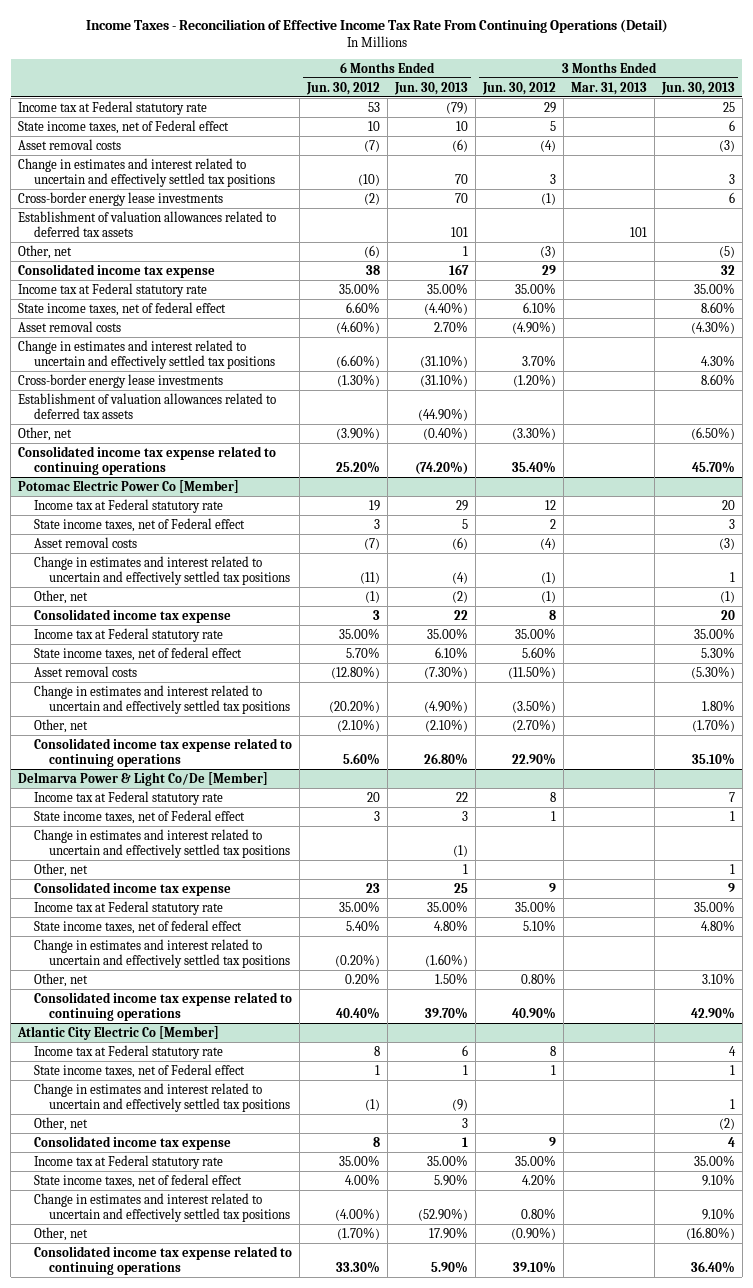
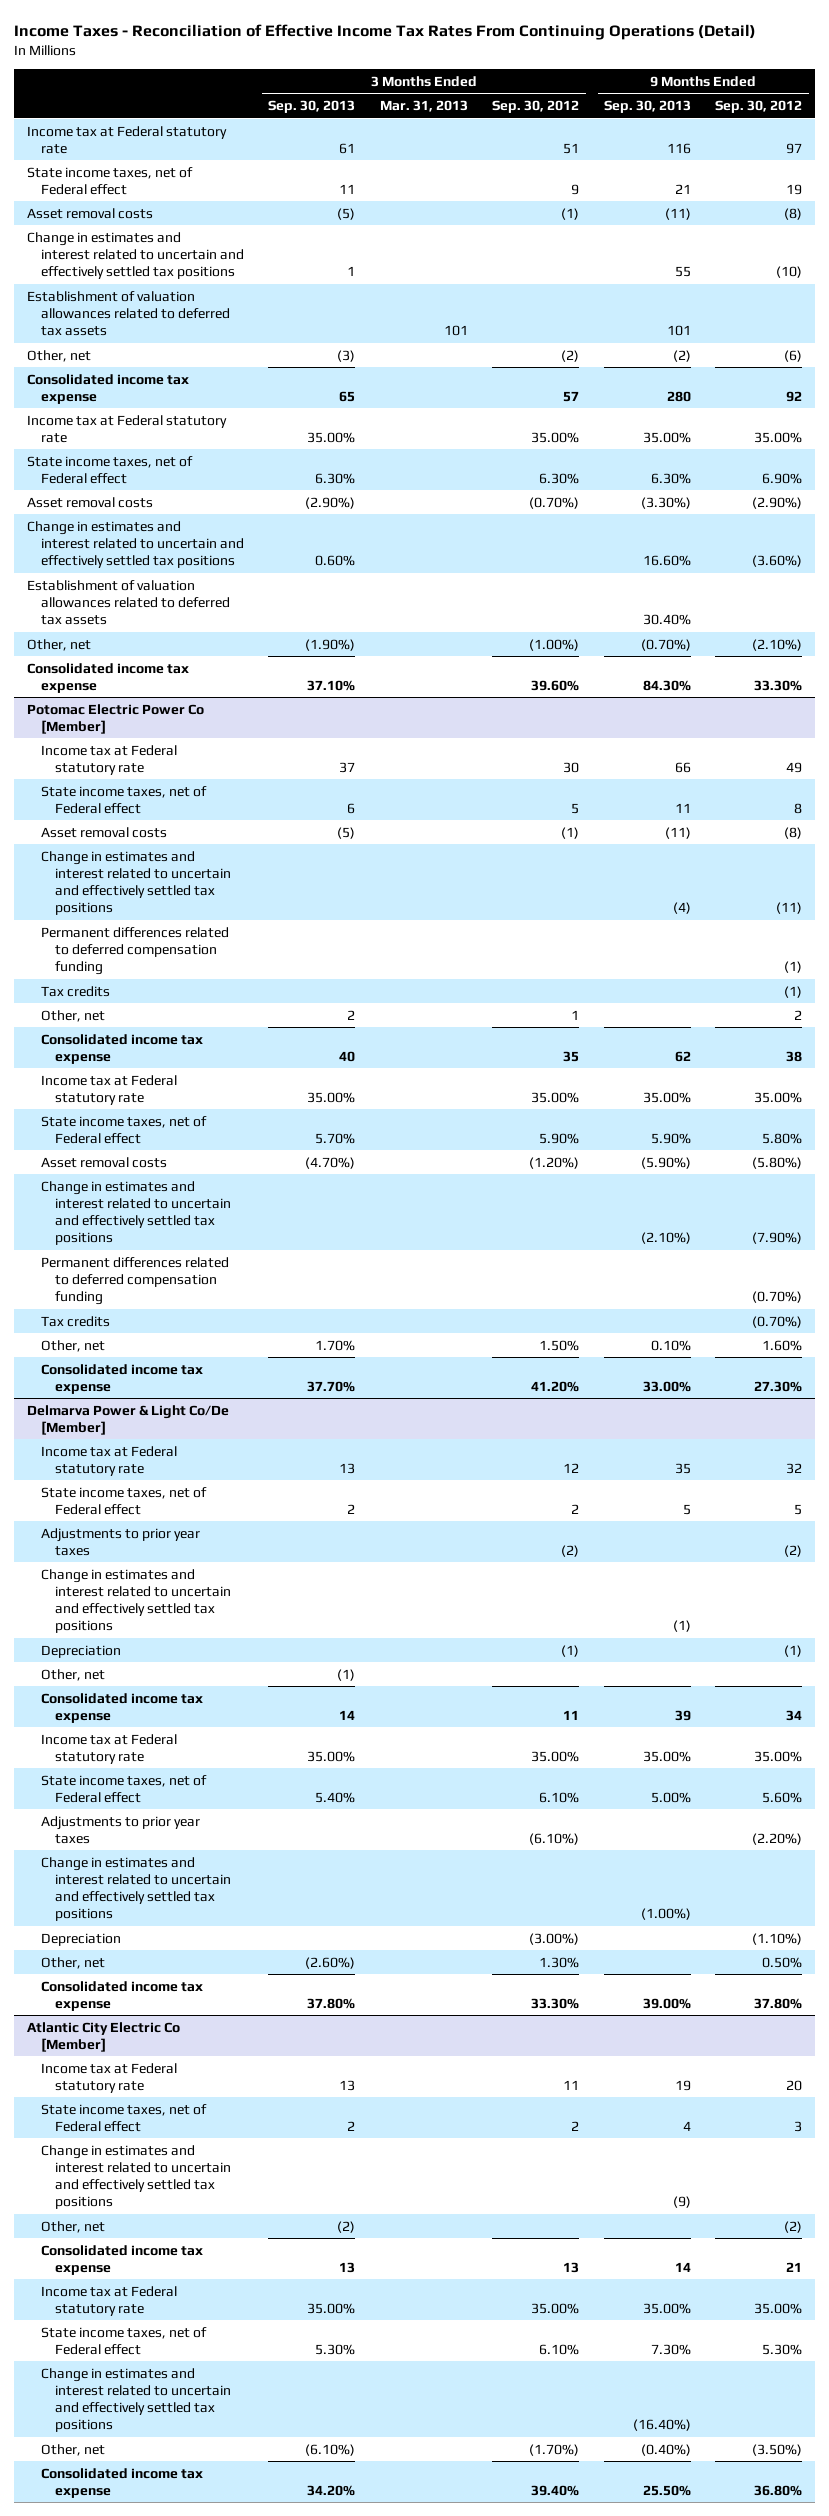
- Income Taxes - Reconciliation of Effective Income Tax Rate From Continuing Operations (Detail)
+ Income Taxes - Reconciliation of Effective Income Tax Rates From Continuing Operations (Detail)
- | 6 Months Ended Jun. 30, 2012 | 6 Months Ended Jun. 30, 2013 | 3 Months Ended Jun. 30, 2012 | 3 Months Ended Mar. 31, 2013 | 3 Months Ended Jun. 30, 2013
+ | 3 Months Ended Sep. 30, 2013 | 3 Months Ended Mar. 31, 2013 | 3 Months Ended Sep. 30, 2012 | 9 Months Ended Sep. 30, 2013 | 9 Months Ended Sep. 30, 2012
- Cross-border energy lease investments | (2) | 70 | (1) | | 6
- State income taxes, net of federal effect | 6.60% | (4.40%) | 6.10% | | 8.60%
+ State income taxes, net of Federal effect | 6.30% | | 6.30% | 6.30% | 6.90%
- Cross-border energy lease investments | (1.30%) | (31.10%) | (1.20%) | | 8.60%
- Consolidated income tax expense related to continuing operations | 25.20% | (74.20%) | 35.40% | | 45.70%
+ Consolidated income tax expense | 37.10% | | 39.60% | 84.30% | 33.30%
@ Potomac Electric Power Co [Member]
+ Permanent differences related to deferred compensation funding | | | | | (1)
+ Tax credits | | | | | (1)
- State income taxes, net of federal effect | 5.70% | 6.10% | 5.60% | | 5.30%
+ State income taxes, net of Federal effect | 5.70% | | 5.90% | 5.90% | 5.80%
+ Permanent differences related to deferred compensation funding | | | | | (0.70%)
+ Tax credits | | | | | (0.70%)
- Consolidated income tax expense related to continuing operations | 5.60% | 26.80% | 22.90% | | 35.10%
+ Consolidated income tax expense | 37.70% | | 41.20% | 33.00% | 27.30%
@ Delmarva Power & Light Co/De [Member]
+ Adjustments to prior year taxes | | | (2) | | (2)
+ Depreciation | | | (1) | | (1)
- State income taxes, net of federal effect | 5.40% | 4.80% | 5.10% | | 4.80%
+ State income taxes, net of Federal effect | 5.40% | | 6.10% | 5.00% | 5.60%
+ Adjustments to prior year taxes | | | (6.10%) | | (2.20%)
+ Depreciation | | | (3.00%) | | (1.10%)
- Consolidated income tax expense related to continuing operations | 40.40% | 39.70% | 40.90% | | 42.90%
+ Consolidated income tax expense | 37.80% | | 33.30% | 39.00% | 37.80%
@ Atlantic City Electric Co [Member]
- State income taxes, net of federal effect | 4.00% | 5.90% | 4.20% | | 9.10%
+ State income taxes, net of Federal effect | 5.30% | | 6.10% | 7.30% | 5.30%
- Consolidated income tax expense related to continuing operations | 33.30% | 5.90% | 39.10% | | 36.40%
+ Consolidated income tax expense | 34.20% | | 39.40% | 25.50% | 36.80%

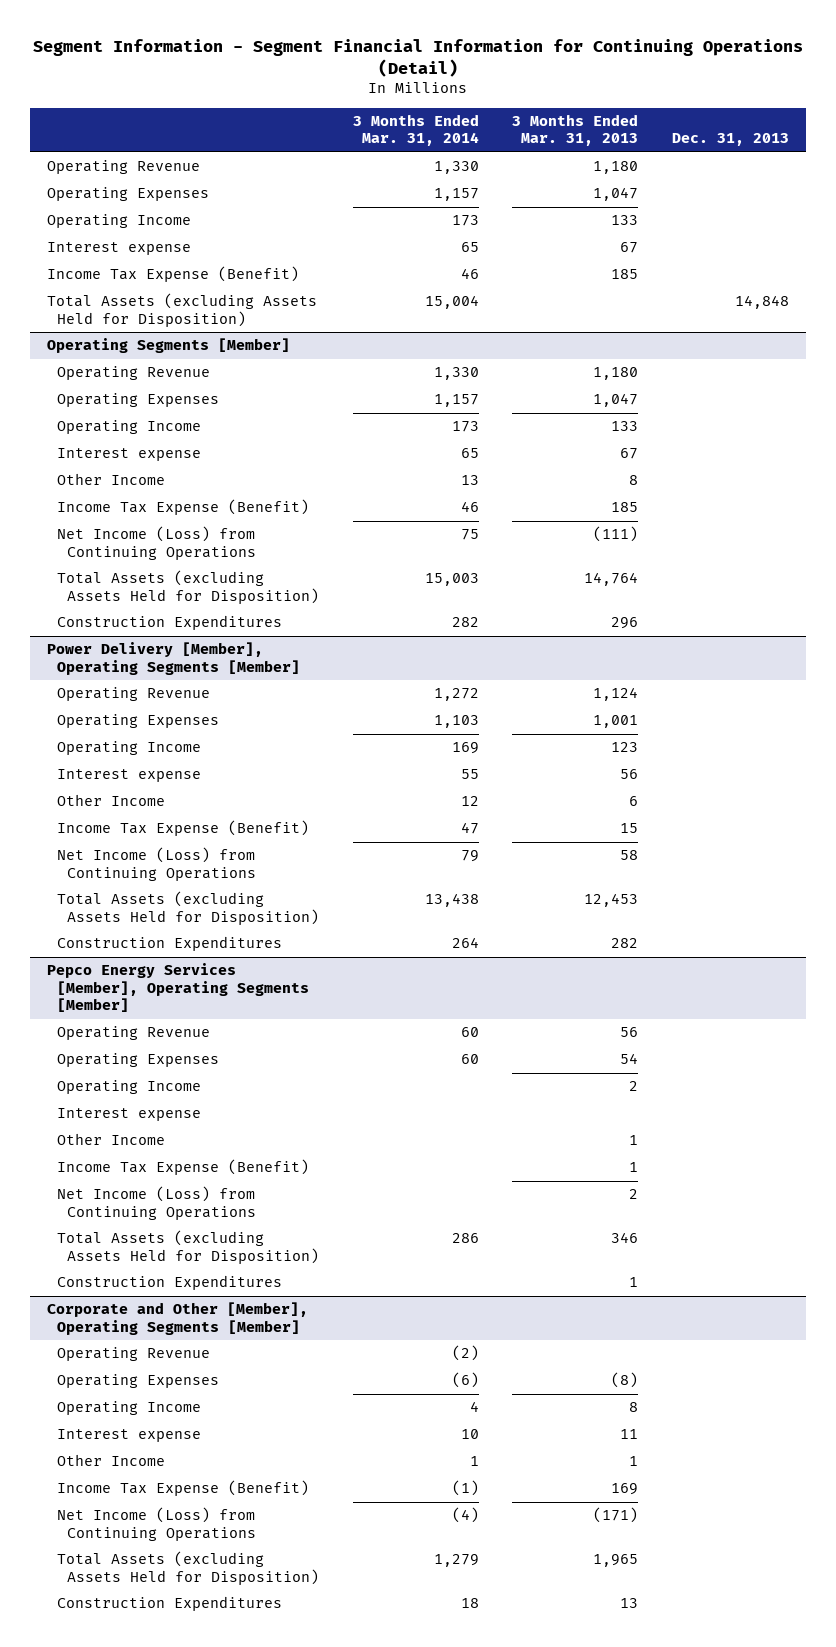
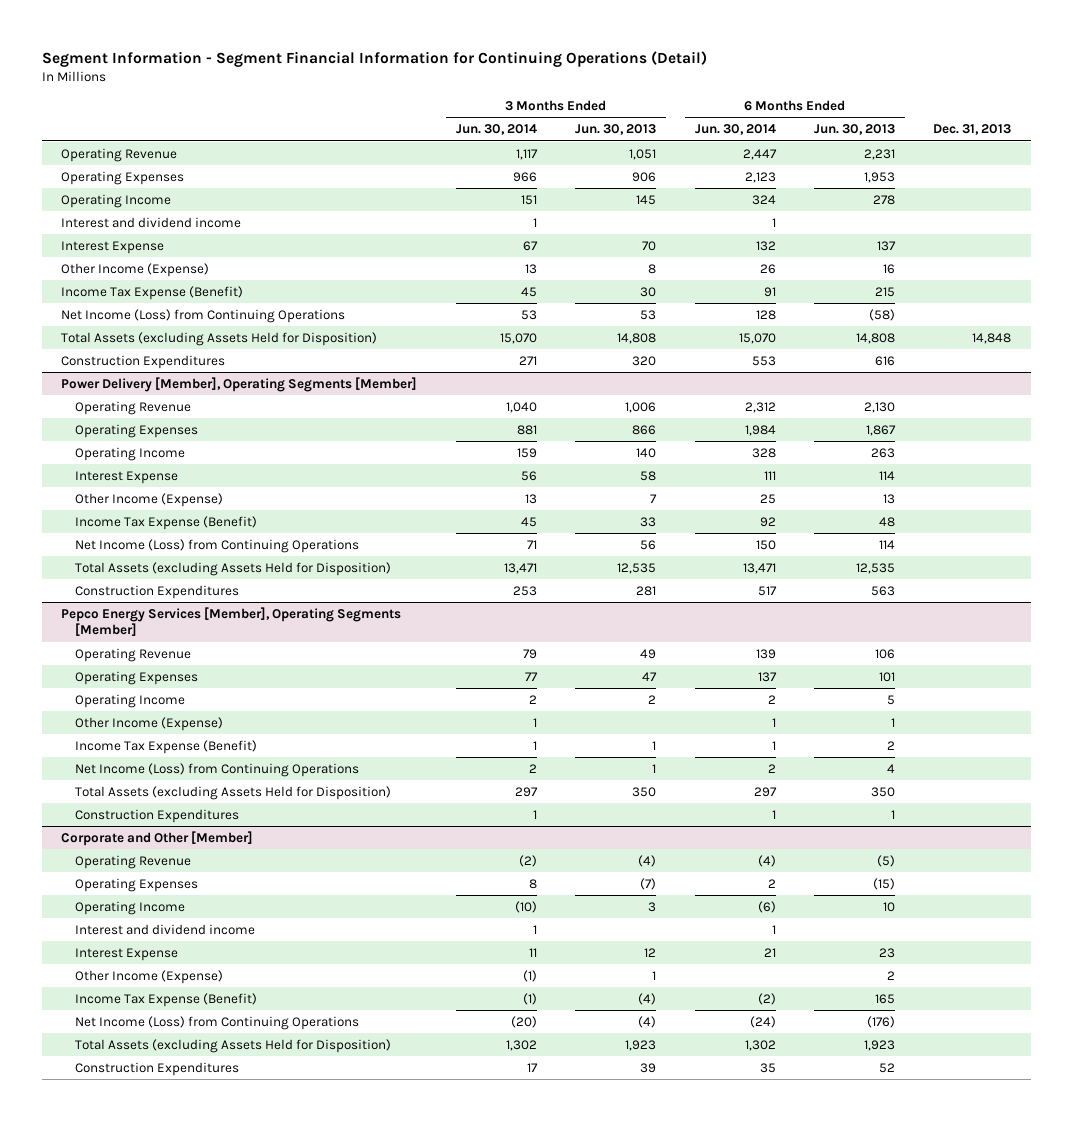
- | 3 Months Ended Mar. 31, 2014 | 3 Months Ended Mar. 31, 2013 | Dec. 31, 2013
+ | 3 Months Ended Jun. 30, 2014 | 3 Months Ended Jun. 30, 2013 | 6 Months Ended Jun. 30, 2014 | 6 Months Ended Jun. 30, 2013 | Dec. 31, 2013
- Interest expense | 65 | 67 |
+ Interest and dividend income | 1 | | 1 | |
+ Interest Expense | 67 | 70 | 132 | 137 |
+ Other Income (Expense) | 13 | 8 | 26 | 16 |
+ Net Income (Loss) from Continuing Operations | 53 | 53 | 128 | (58) |
- Operating Segments [Member]
- Operating Revenue | 1,330 | 1,180 |
- Operating Expenses | 1,157 | 1,047 |
- Operating Income | 173 | 133 |
- Interest expense | 65 | 67 |
- Other Income | 13 | 8 |
- Income Tax Expense (Benefit) | 46 | 185 |
- Net Income (Loss) from Continuing Operations | 75 | (111) |
- Total Assets (excluding Assets Held for Disposition) | 15,003 | 14,764 |
- Construction Expenditures | 282 | 296 |
+ Construction Expenditures | 271 | 320 | 553 | 616 |
@ Power Delivery [Member], Operating Segments [Member]
- Interest expense | 55 | 56 |
- Other Income | 12 | 6 |
+ Interest Expense | 56 | 58 | 111 | 114 |
+ Other Income (Expense) | 13 | 7 | 25 | 13 |
@ Pepco Energy Services [Member], Operating Segments [Member]
- Interest expense
- Other Income | | 1 |
+ Other Income (Expense) | 1 | | 1 | 1 |
- Corporate and Other [Member], Operating Segments [Member]
+ Corporate and Other [Member]
- Interest expense | 10 | 11 |
- Other Income | 1 | 1 |
+ Interest and dividend income | 1 | | 1 | |
+ Interest Expense | 11 | 12 | 21 | 23 |
+ Other Income (Expense) | (1) | 1 | | 2 |

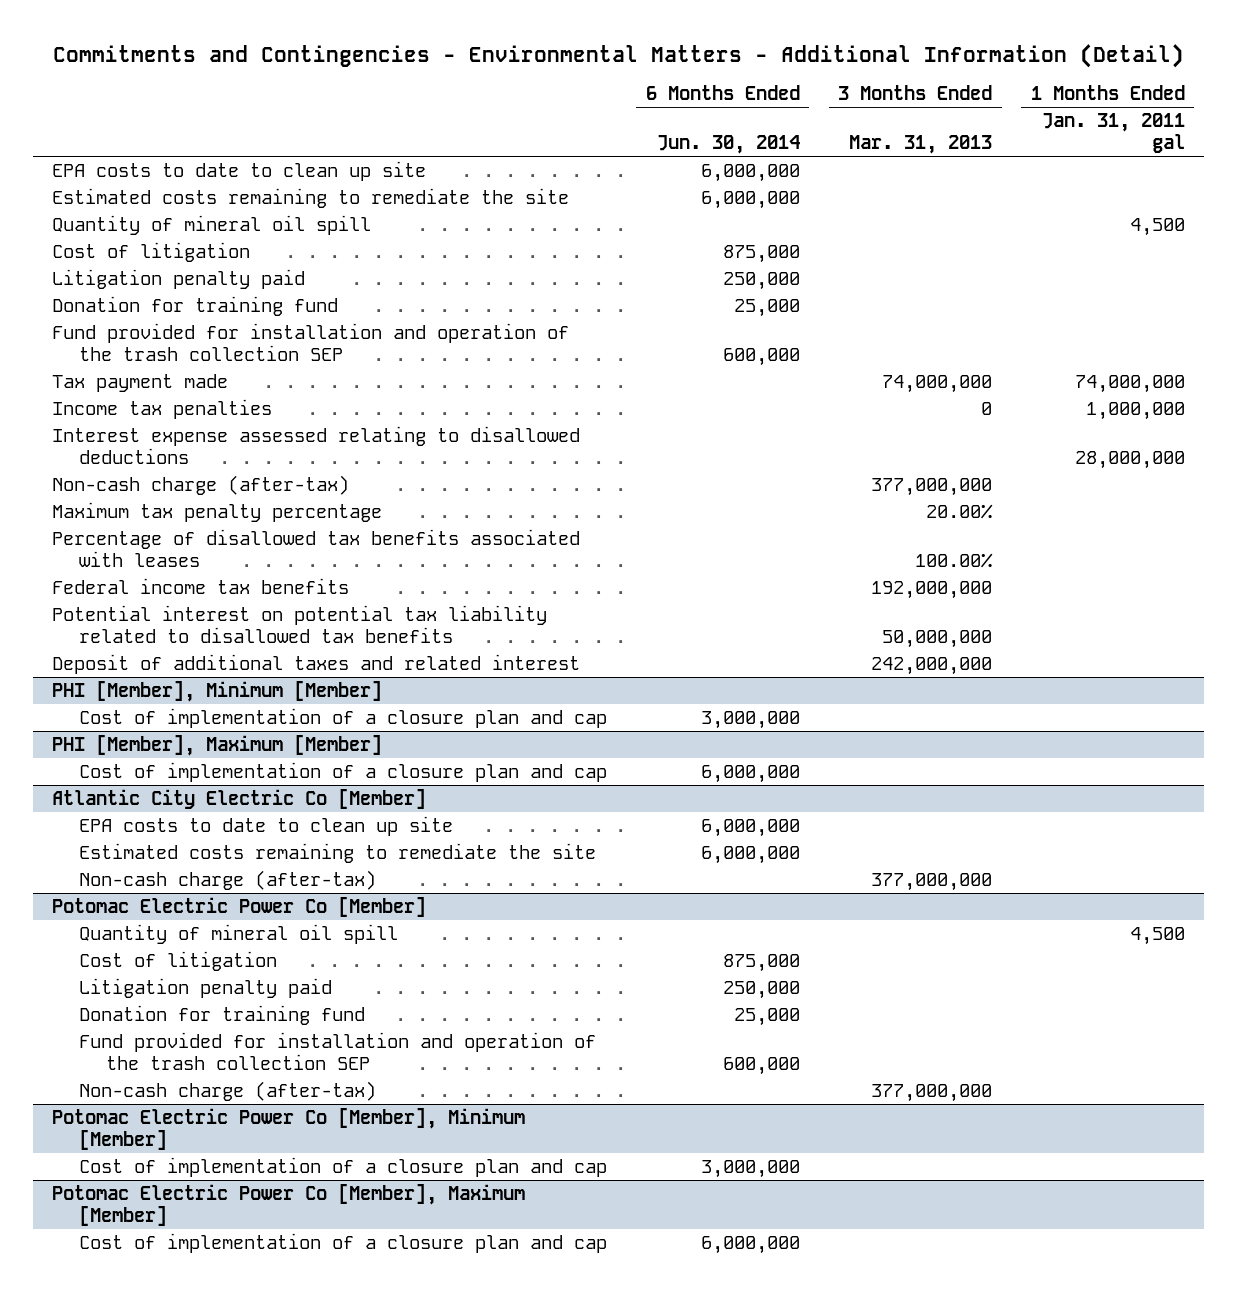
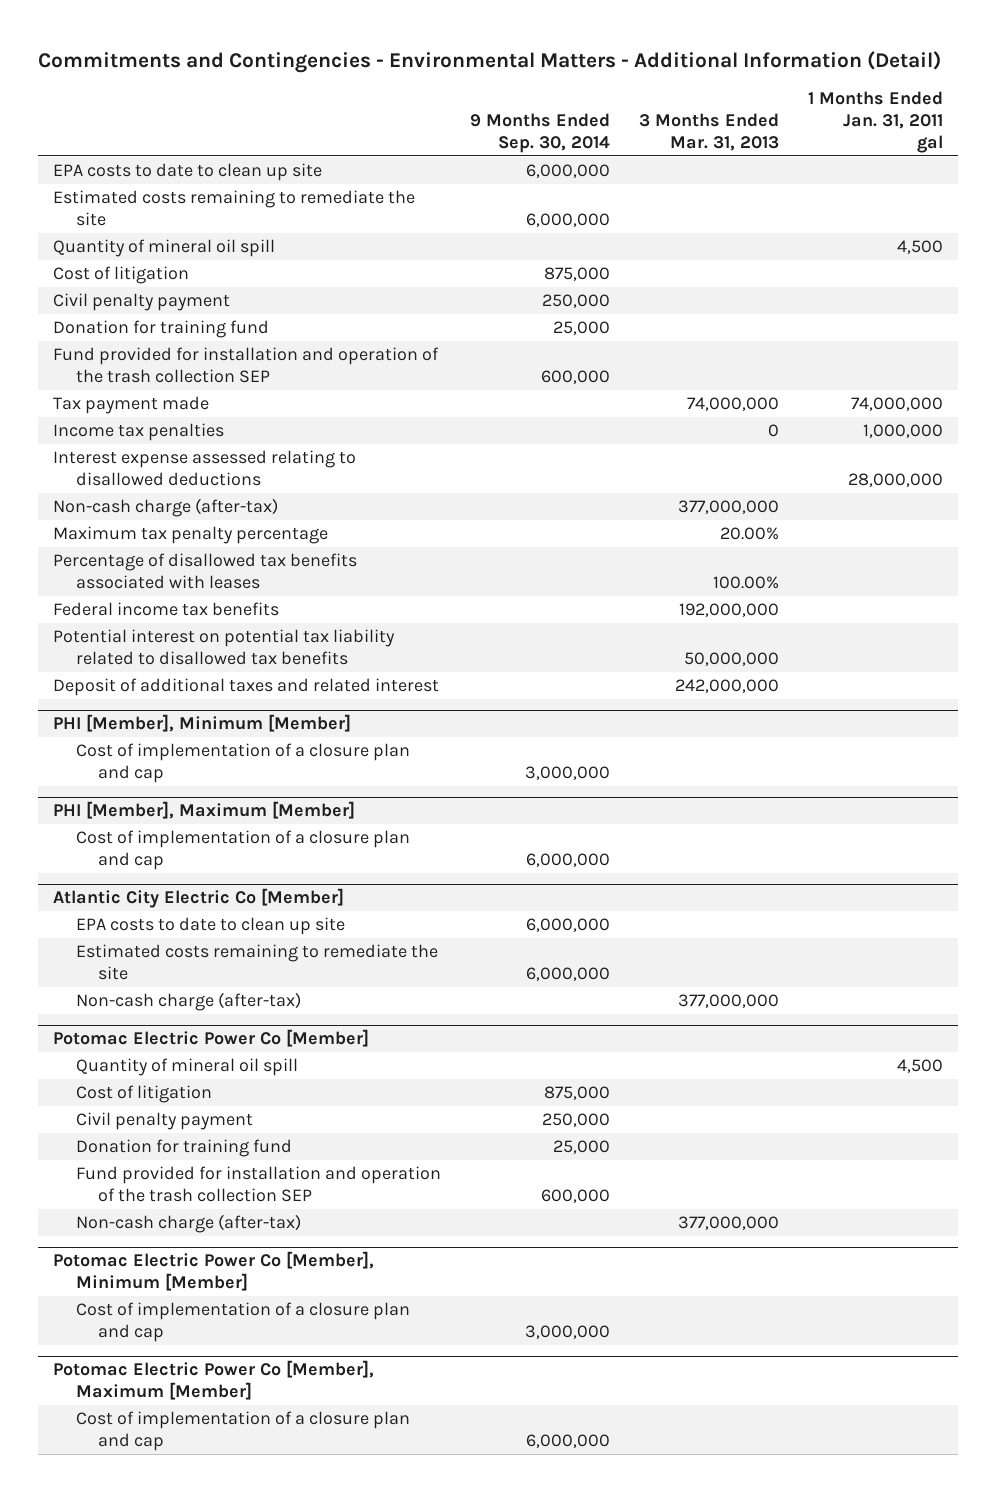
- | 6 Months Ended Jun. 30, 2014 | 3 Months Ended Mar. 31, 2013 | 1 Months Ended Jan. 31, 2011 gal
+ | 9 Months Ended Sep. 30, 2014 | 3 Months Ended Mar. 31, 2013 | 1 Months Ended Jan. 31, 2011 gal
- Litigation penalty paid | 250,000 | |
+ Civil penalty payment | 250,000 | |
@ Potomac Electric Power Co [Member]
- Litigation penalty paid | 250,000 | |
+ Civil penalty payment | 250,000 | |

